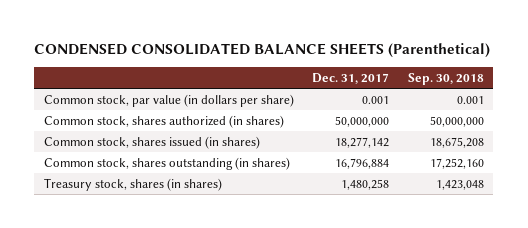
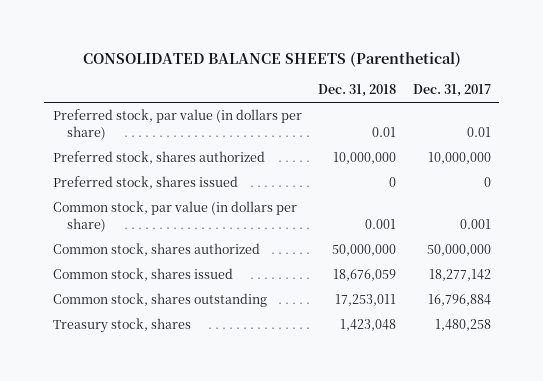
- CONDENSED CONSOLIDATED BALANCE SHEETS (Parenthetical)
+ CONSOLIDATED BALANCE SHEETS (Parenthetical)
- | Dec. 31, 2017 | Sep. 30, 2018
+ | Dec. 31, 2018 | Dec. 31, 2017
+ Preferred stock, par value (in dollars per share) | 0.01 | 0.01
+ Preferred stock, shares authorized | 10,000,000 | 10,000,000
+ Preferred stock, shares issued | 0 | 0
- Common stock, shares authorized (in shares) | 50,000,000 | 50,000,000
- Common stock, shares issued (in shares) | 18,277,142 | 18,675,208
- Common stock, shares outstanding (in shares) | 16,796,884 | 17,252,160
- Treasury stock, shares (in shares) | 1,480,258 | 1,423,048
+ Common stock, shares authorized | 50,000,000 | 50,000,000
+ Common stock, shares issued | 18,676,059 | 18,277,142
+ Common stock, shares outstanding | 17,253,011 | 16,796,884
+ Treasury stock, shares | 1,423,048 | 1,480,258

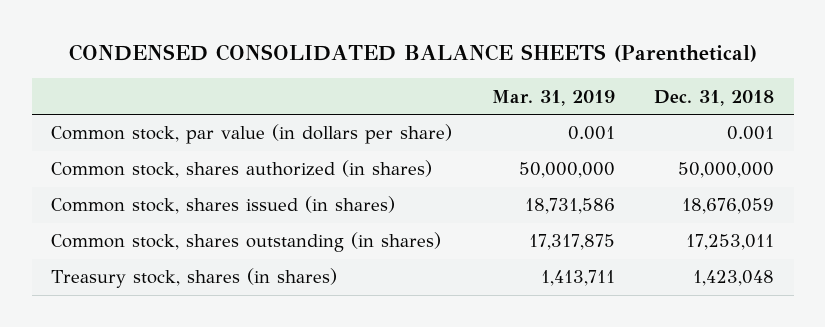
- CONSOLIDATED BALANCE SHEETS (Parenthetical)
+ CONDENSED CONSOLIDATED BALANCE SHEETS (Parenthetical)
- | Dec. 31, 2018 | Dec. 31, 2017
+ | Mar. 31, 2019 | Dec. 31, 2018
- Preferred stock, par value (in dollars per share) | 0.01 | 0.01
- Preferred stock, shares authorized | 10,000,000 | 10,000,000
- Preferred stock, shares issued | 0 | 0
- Common stock, shares authorized | 50,000,000 | 50,000,000
- Common stock, shares issued | 18,676,059 | 18,277,142
- Common stock, shares outstanding | 17,253,011 | 16,796,884
- Treasury stock, shares | 1,423,048 | 1,480,258
+ Common stock, shares authorized (in shares) | 50,000,000 | 50,000,000
+ Common stock, shares issued (in shares) | 18,731,586 | 18,676,059
+ Common stock, shares outstanding (in shares) | 17,317,875 | 17,253,011
+ Treasury stock, shares (in shares) | 1,413,711 | 1,423,048

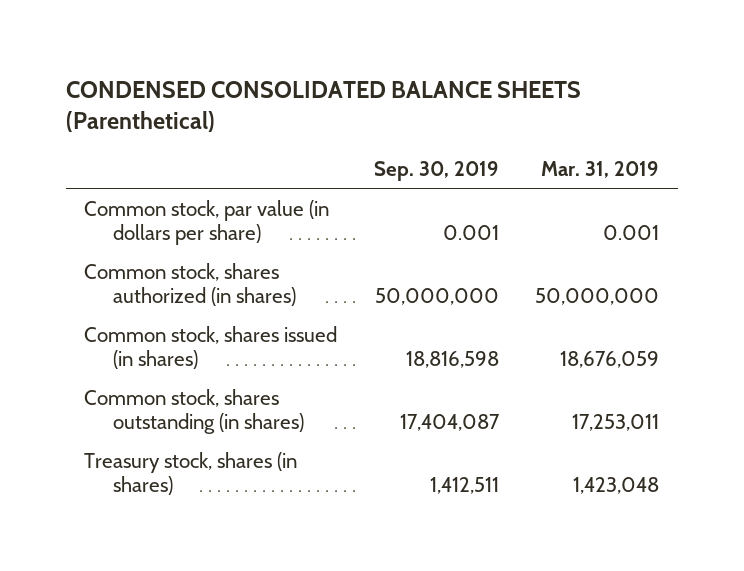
- | Mar. 31, 2019 | Dec. 31, 2018
+ | Sep. 30, 2019 | Mar. 31, 2019
- Common stock, shares issued (in shares) | 18,731,586 | 18,676,059
- Common stock, shares outstanding (in shares) | 17,317,875 | 17,253,011
- Treasury stock, shares (in shares) | 1,413,711 | 1,423,048
+ Common stock, shares issued (in shares) | 18,816,598 | 18,676,059
+ Common stock, shares outstanding (in shares) | 17,404,087 | 17,253,011
+ Treasury stock, shares (in shares) | 1,412,511 | 1,423,048

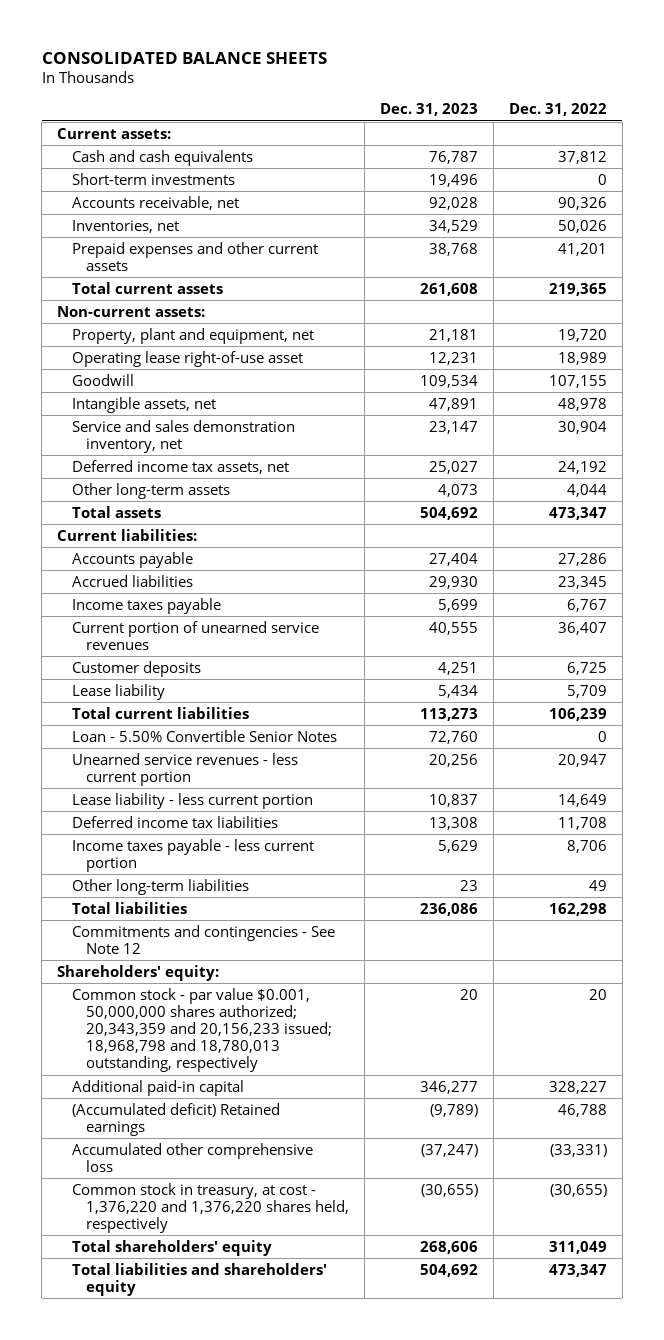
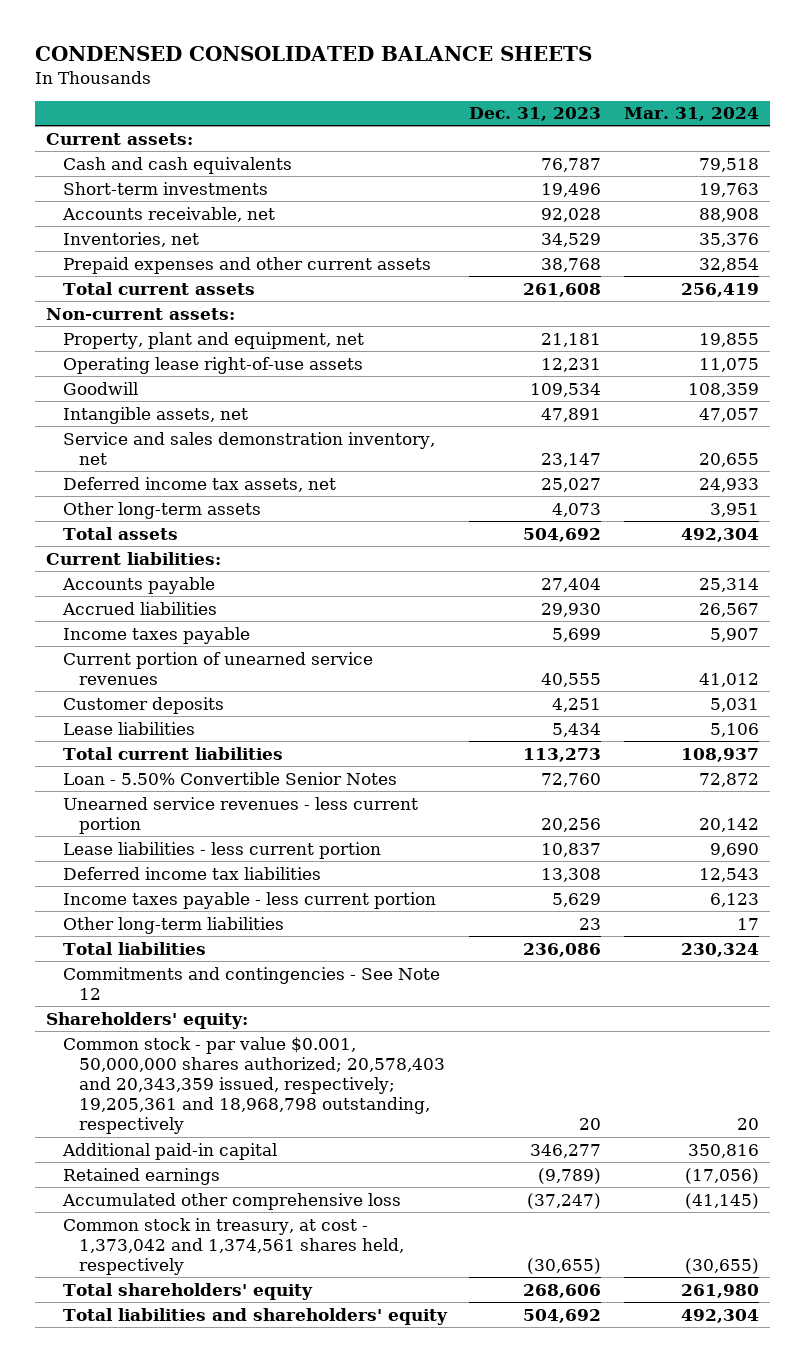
- CONSOLIDATED BALANCE SHEETS
+ CONDENSED CONSOLIDATED BALANCE SHEETS
- | Dec. 31, 2023 | Dec. 31, 2022
+ | Dec. 31, 2023 | Mar. 31, 2024
- Operating lease right-of-use asset | 12,231 | 18,989
+ Operating lease right-of-use assets | 12,231 | 11,075
- Lease liability | 5,434 | 5,709
+ Lease liabilities | 5,434 | 5,106
- Lease liability - less current portion | 10,837 | 14,649
+ Lease liabilities - less current portion | 10,837 | 9,690
- Common stock - par value $0.001, 50,000,000 shares authorized; 20,343,359 and 20,156,233 issued; 18,968,798 and 18,780,013 outstanding, respectively | 20 | 20
+ Common stock - par value $0.001, 50,000,000 shares authorized; 20,578,403 and 20,343,359 issued, respectively; 19,205,361 and 18,968,798 outstanding, respectively | 20 | 20
- (Accumulated deficit) Retained earnings | (9,789) | 46,788
+ Retained earnings | (9,789) | (17,056)
- Common stock in treasury, at cost - 1,376,220 and 1,376,220 shares held, respectively | (30,655) | (30,655)
+ Common stock in treasury, at cost - 1,373,042 and 1,374,561 shares held, respectively | (30,655) | (30,655)

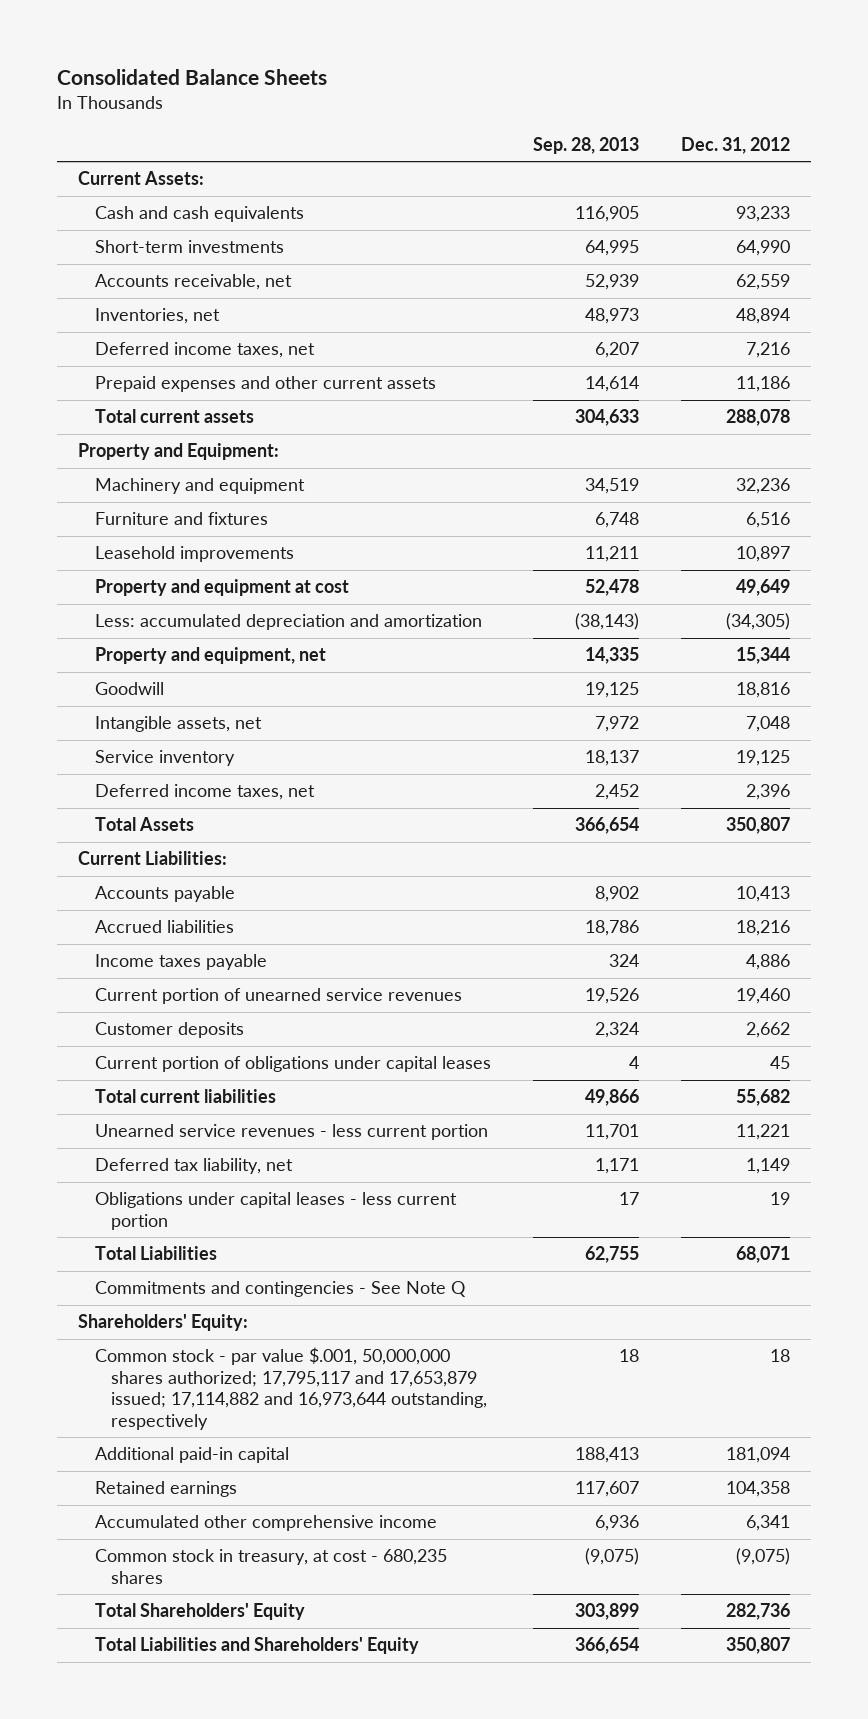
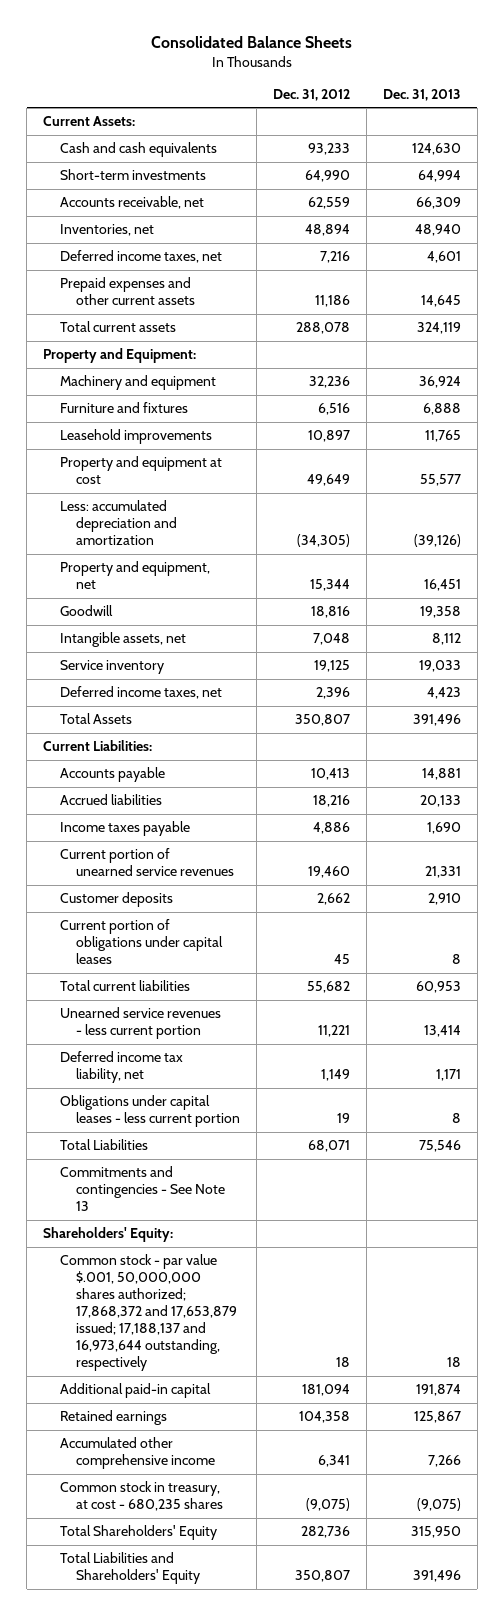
- | Sep. 28, 2013 | Dec. 31, 2012
+ | Dec. 31, 2012 | Dec. 31, 2013
- Deferred tax liability, net | 1,171 | 1,149
+ Deferred income tax liability, net | 1,149 | 1,171
- Commitments and contingencies - See Note Q
+ Commitments and contingencies - See Note 13
- Common stock - par value $.001, 50,000,000 shares authorized; 17,795,117 and 17,653,879 issued; 17,114,882 and 16,973,644 outstanding, respectively | 18 | 18
+ Common stock - par value $.001, 50,000,000 shares authorized; 17,868,372 and 17,653,879 issued; 17,188,137 and 16,973,644 outstanding, respectively | 18 | 18

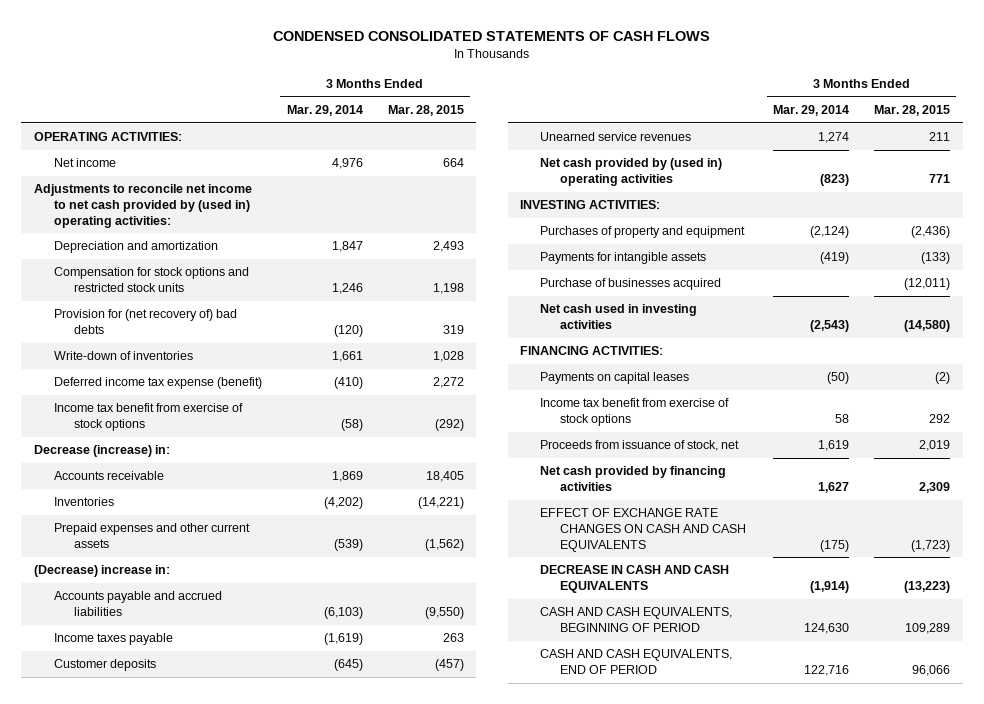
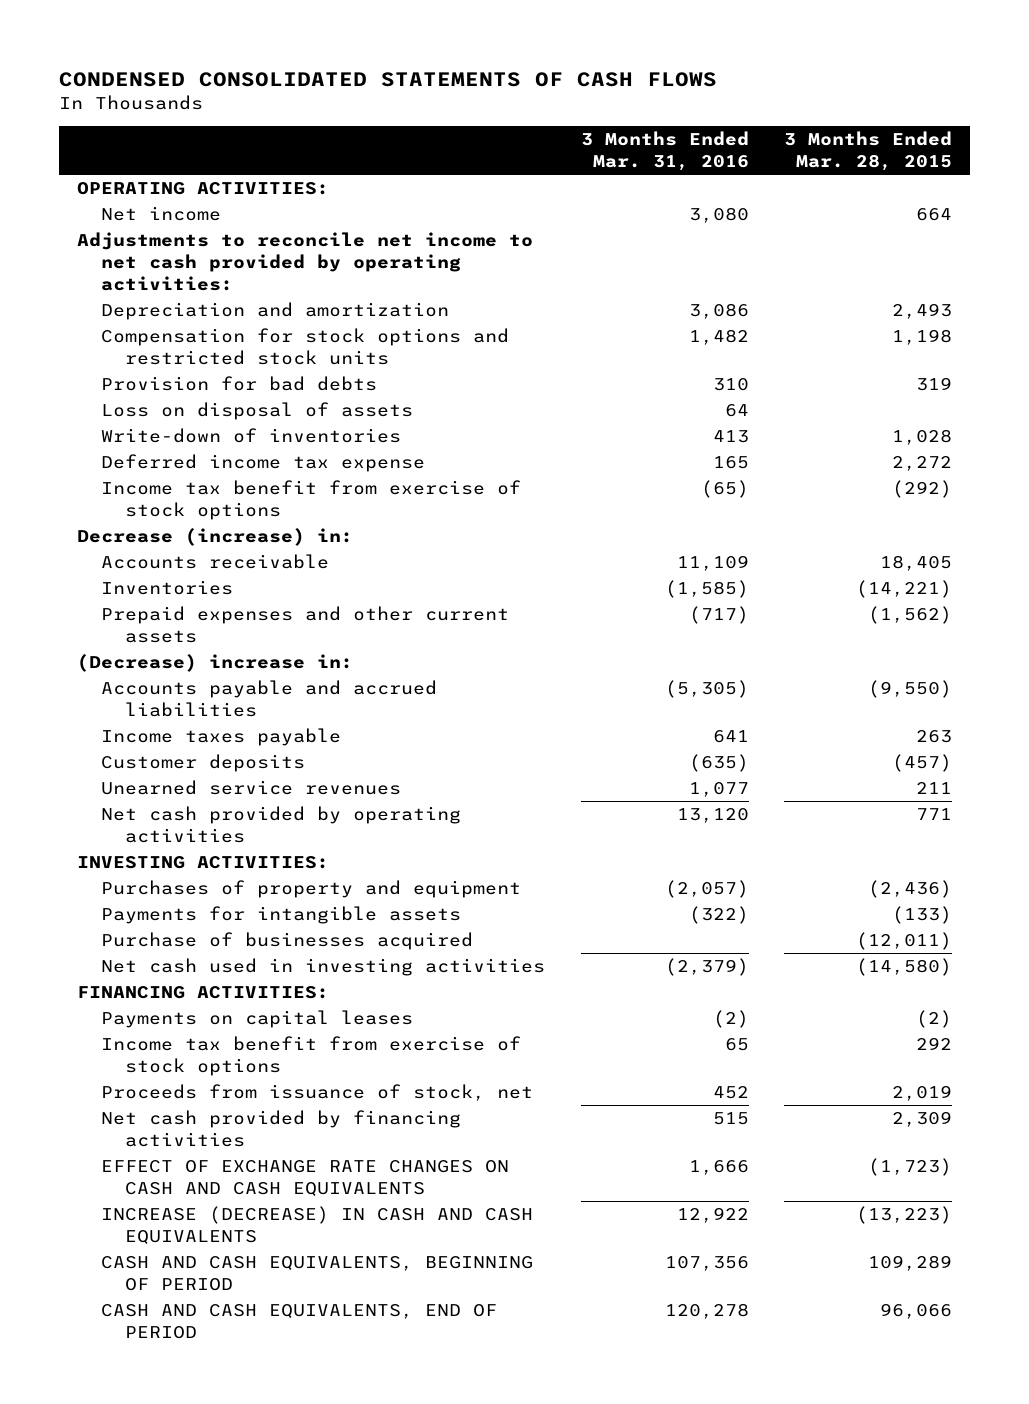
- | 3 Months Ended Mar. 29, 2014 | 3 Months Ended Mar. 28, 2015
+ | 3 Months Ended Mar. 31, 2016 | 3 Months Ended Mar. 28, 2015
- Adjustments to reconcile net income to net cash provided by (used in) operating activities:
+ Adjustments to reconcile net income to net cash provided by operating activities:
- Provision for (net recovery of) bad debts | (120) | 319
+ Provision for bad debts | 310 | 319
+ Loss on disposal of assets | 64 |
- Deferred income tax expense (benefit) | (410) | 2,272
+ Deferred income tax expense | 165 | 2,272
- Net cash provided by (used in) operating activities | (823) | 771
+ Net cash provided by operating activities | 13,120 | 771
- DECREASE IN CASH AND CASH EQUIVALENTS | (1,914) | (13,223)
+ INCREASE (DECREASE) IN CASH AND CASH EQUIVALENTS | 12,922 | (13,223)

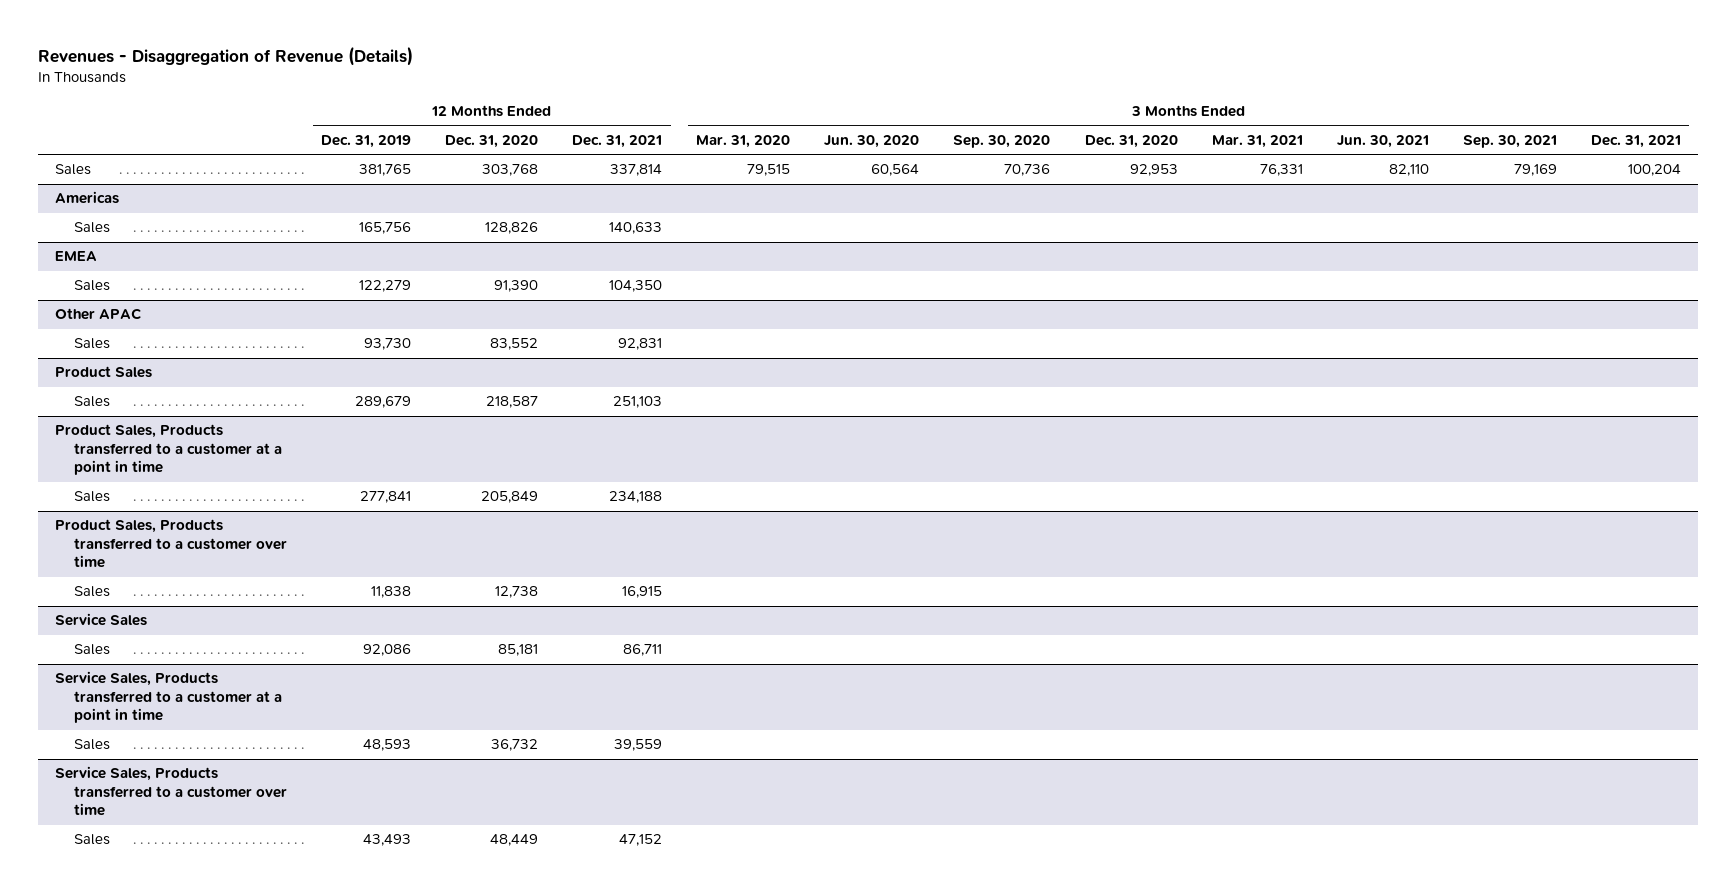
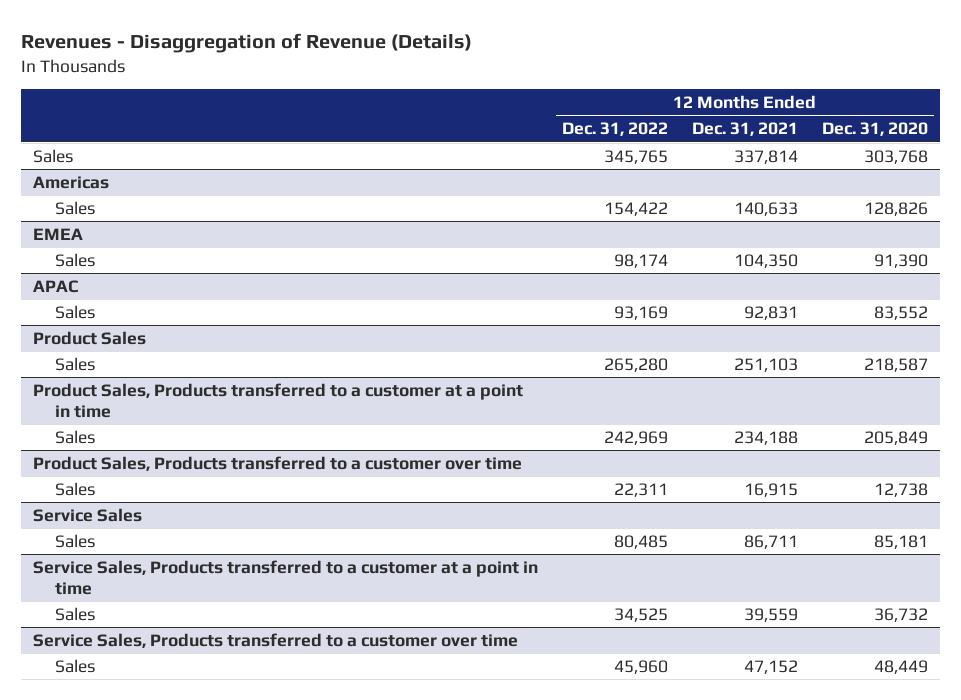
- | 12 Months Ended Dec. 31, 2019 | 12 Months Ended Dec. 31, 2020 | 12 Months Ended Dec. 31, 2021 | 3 Months Ended Mar. 31, 2020 | 3 Months Ended Jun. 30, 2020 | 3 Months Ended Sep. 30, 2020 | 3 Months Ended Dec. 31, 2020 | 3 Months Ended Mar. 31, 2021 | 3 Months Ended Jun. 30, 2021 | 3 Months Ended Sep. 30, 2021 | 3 Months Ended Dec. 31, 2021
+ | 12 Months Ended Dec. 31, 2022 | 12 Months Ended Dec. 31, 2021 | 12 Months Ended Dec. 31, 2020
- Other APAC
+ APAC

